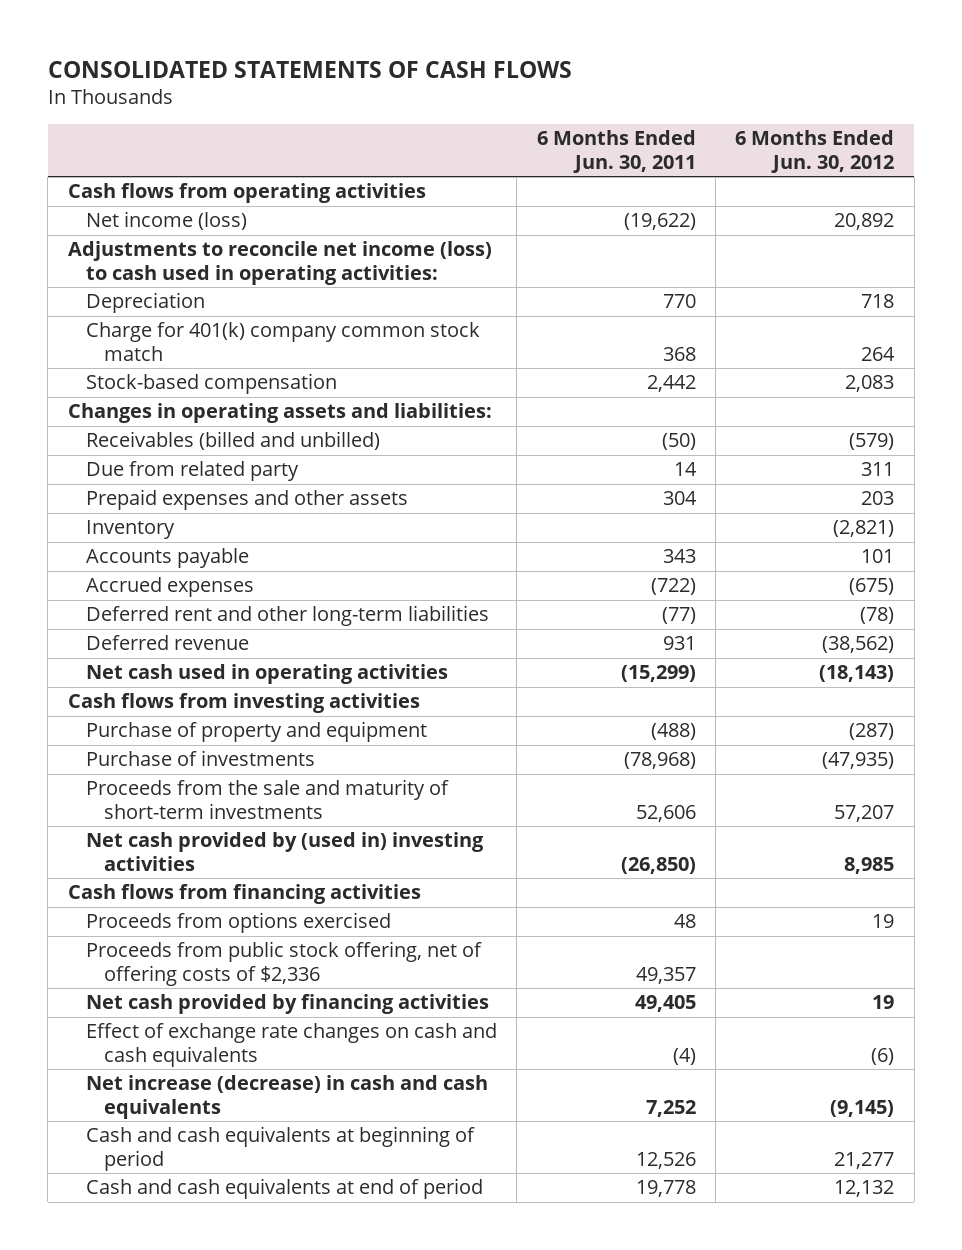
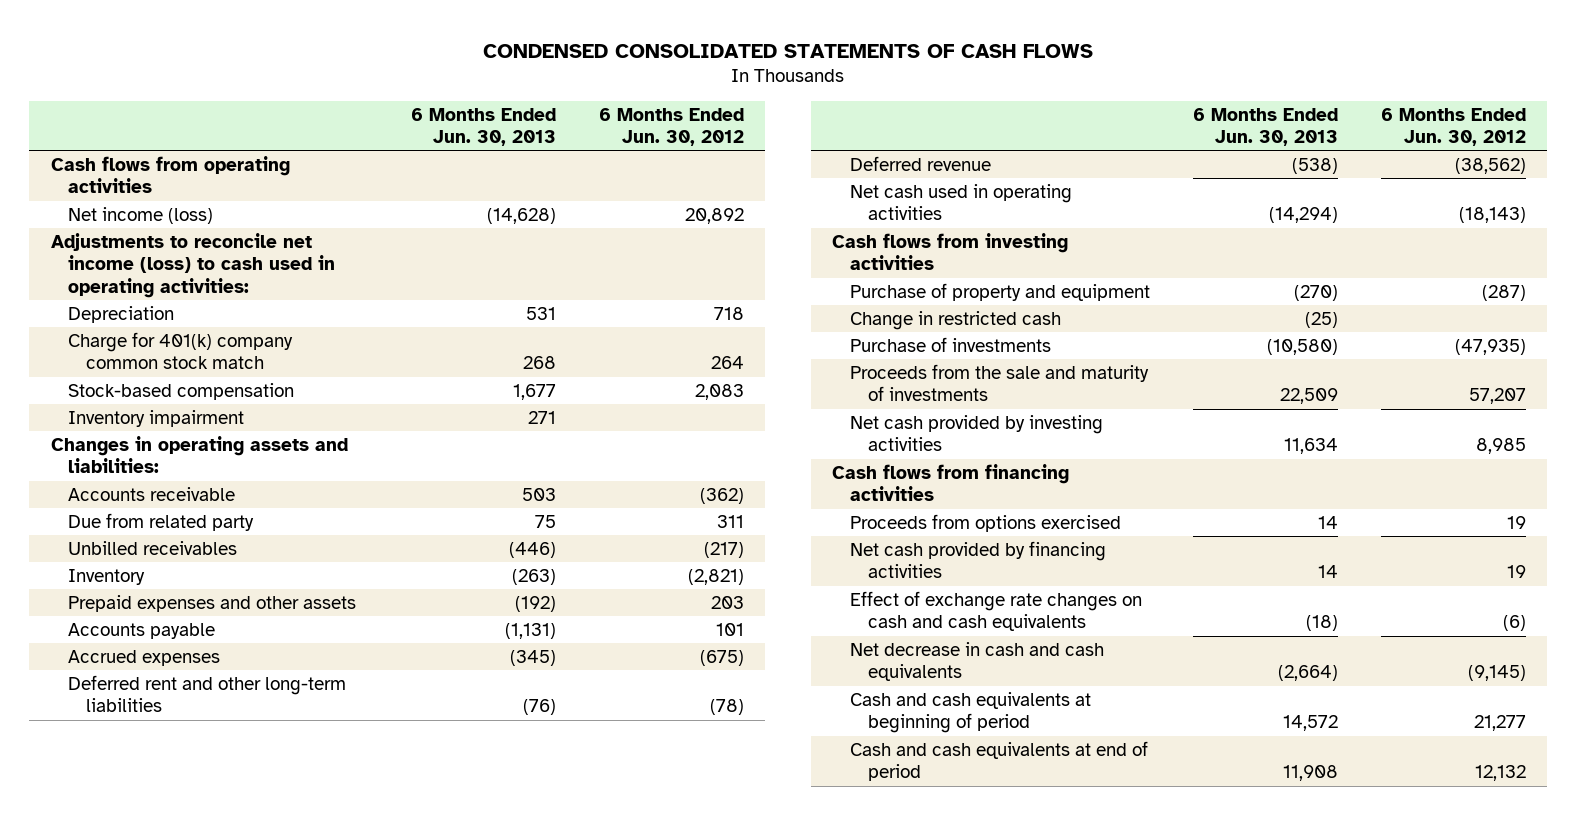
- CONSOLIDATED STATEMENTS OF CASH FLOWS
+ CONDENSED CONSOLIDATED STATEMENTS OF CASH FLOWS
- | 6 Months Ended Jun. 30, 2011 | 6 Months Ended Jun. 30, 2012
+ | 6 Months Ended Jun. 30, 2013 | 6 Months Ended Jun. 30, 2012
+ Inventory impairment | 271 |
- Receivables (billed and unbilled) | (50) | (579)
+ Accounts receivable | 503 | (362)
+ Unbilled receivables | (446) | (217)
moved down: Prepaid expenses and other assets | (192) | 203
+ Change in restricted cash | (25) |
- Proceeds from the sale and maturity of short-term investments | 52,606 | 57,207
- Net cash provided by (used in) investing activities | (26,850) | 8,985
+ Proceeds from the sale and maturity of investments | 22,509 | 57,207
+ Net cash provided by investing activities | 11,634 | 8,985
- Proceeds from public stock offering, net of offering costs of $2,336 | 49,357 |
- Net increase (decrease) in cash and cash equivalents | 7,252 | (9,145)
+ Net decrease in cash and cash equivalents | (2,664) | (9,145)

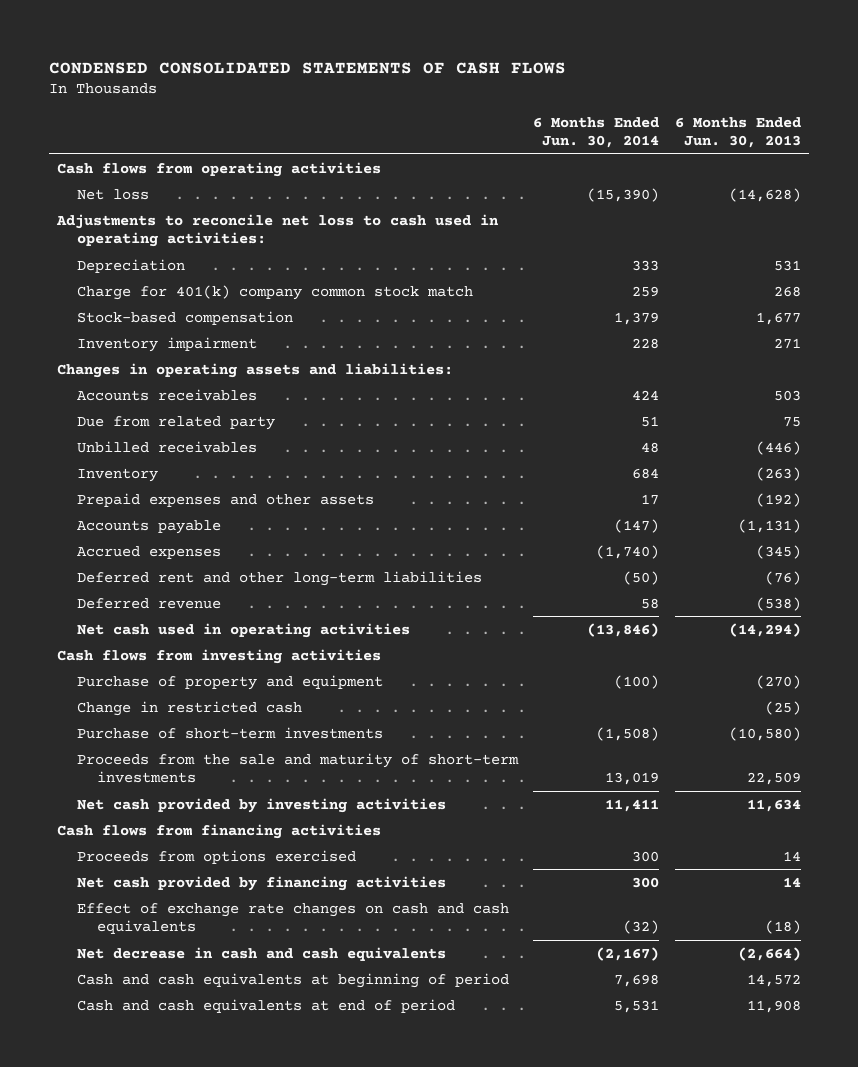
- | 6 Months Ended Jun. 30, 2013 | 6 Months Ended Jun. 30, 2012
+ | 6 Months Ended Jun. 30, 2014 | 6 Months Ended Jun. 30, 2013
- Net income (loss) | (14,628) | 20,892
- Adjustments to reconcile net income (loss) to cash used in operating activities:
+ Net loss | (15,390) | (14,628)
+ Adjustments to reconcile net loss to cash used in operating activities:
- Accounts receivable | 503 | (362)
+ Accounts receivables | 424 | 503
- Purchase of investments | (10,580) | (47,935)
- Proceeds from the sale and maturity of investments | 22,509 | 57,207
+ Purchase of short-term investments | (1,508) | (10,580)
+ Proceeds from the sale and maturity of short-term investments | 13,019 | 22,509

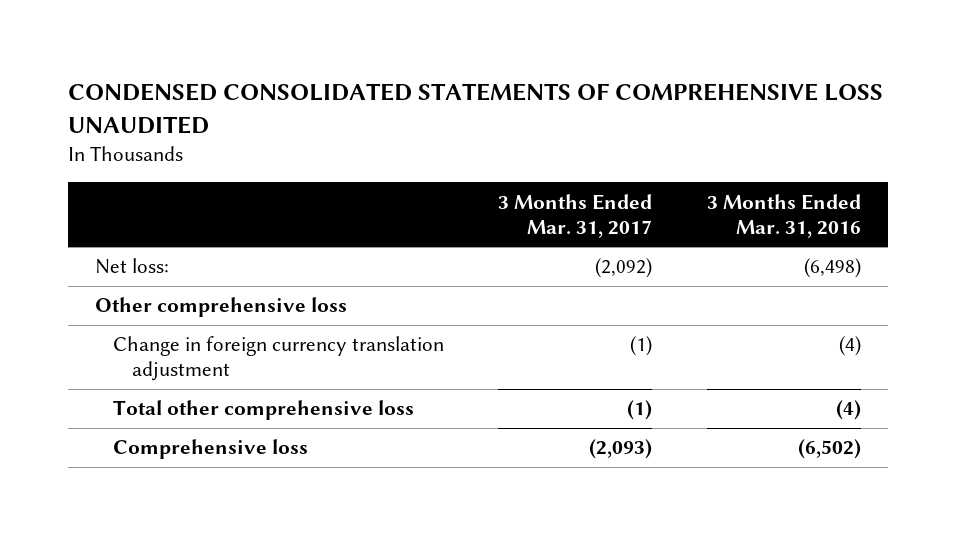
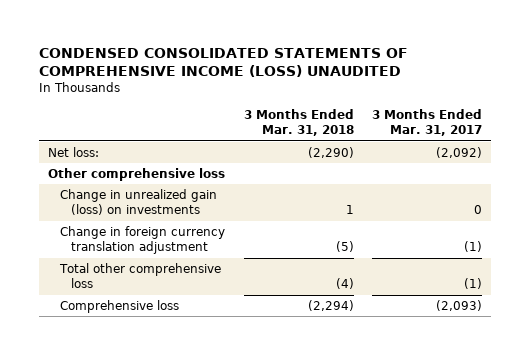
- CONDENSED CONSOLIDATED STATEMENTS OF COMPREHENSIVE LOSS UNAUDITED
+ CONDENSED CONSOLIDATED STATEMENTS OF COMPREHENSIVE INCOME (LOSS) UNAUDITED
- | 3 Months Ended Mar. 31, 2017 | 3 Months Ended Mar. 31, 2016
+ | 3 Months Ended Mar. 31, 2018 | 3 Months Ended Mar. 31, 2017
+ Change in unrealized gain (loss) on investments | 1 | 0

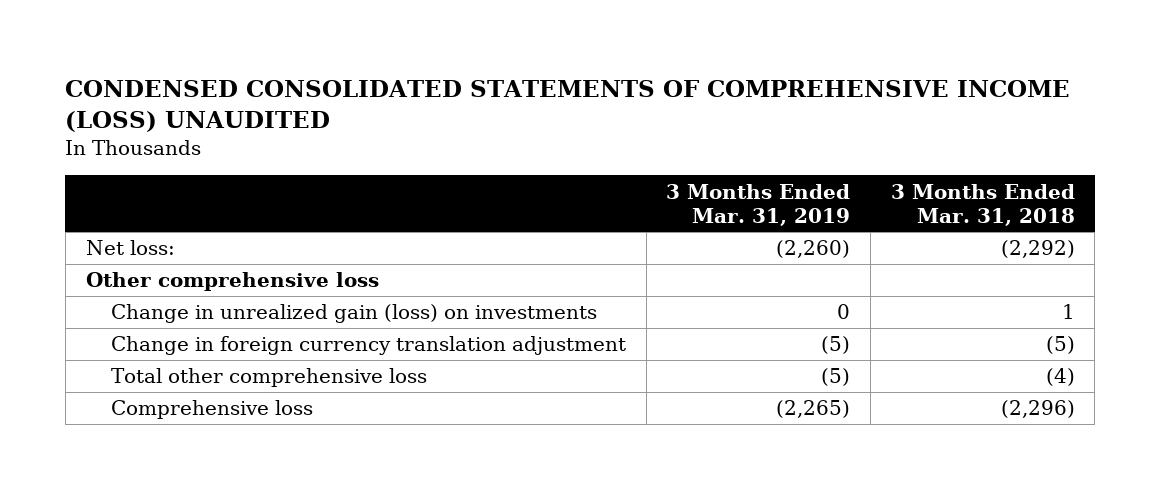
- | 3 Months Ended Mar. 31, 2018 | 3 Months Ended Mar. 31, 2017
+ | 3 Months Ended Mar. 31, 2019 | 3 Months Ended Mar. 31, 2018
- Net loss: | (2,290) | (2,092)
+ Net loss: | (2,260) | (2,292)
- Comprehensive loss | (2,294) | (2,093)
+ Comprehensive loss | (2,265) | (2,296)

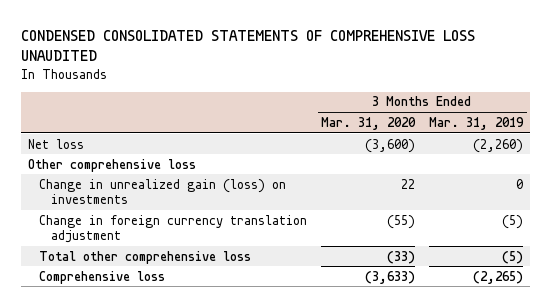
- CONDENSED CONSOLIDATED STATEMENTS OF COMPREHENSIVE INCOME (LOSS) UNAUDITED
+ CONDENSED CONSOLIDATED STATEMENTS OF COMPREHENSIVE LOSS UNAUDITED
- | 3 Months Ended Mar. 31, 2019 | 3 Months Ended Mar. 31, 2018
+ | 3 Months Ended Mar. 31, 2020 | 3 Months Ended Mar. 31, 2019
- Net loss: | (2,260) | (2,292)
+ Net loss | (3,600) | (2,260)

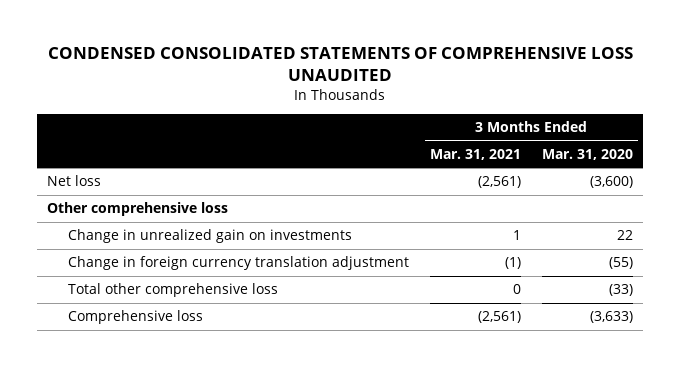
- | 3 Months Ended Mar. 31, 2020 | 3 Months Ended Mar. 31, 2019
+ | 3 Months Ended Mar. 31, 2021 | 3 Months Ended Mar. 31, 2020
- Change in unrealized gain (loss) on investments | 22 | 0
+ Change in unrealized gain on investments | 1 | 22

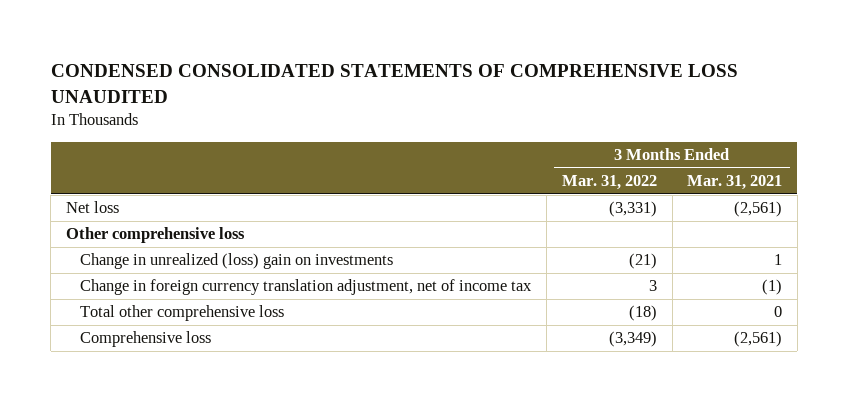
- | 3 Months Ended Mar. 31, 2021 | 3 Months Ended Mar. 31, 2020
+ | 3 Months Ended Mar. 31, 2022 | 3 Months Ended Mar. 31, 2021
- Change in unrealized gain on investments | 1 | 22
- Change in foreign currency translation adjustment | (1) | (55)
+ Change in unrealized (loss) gain on investments | (21) | 1
+ Change in foreign currency translation adjustment, net of income tax | 3 | (1)

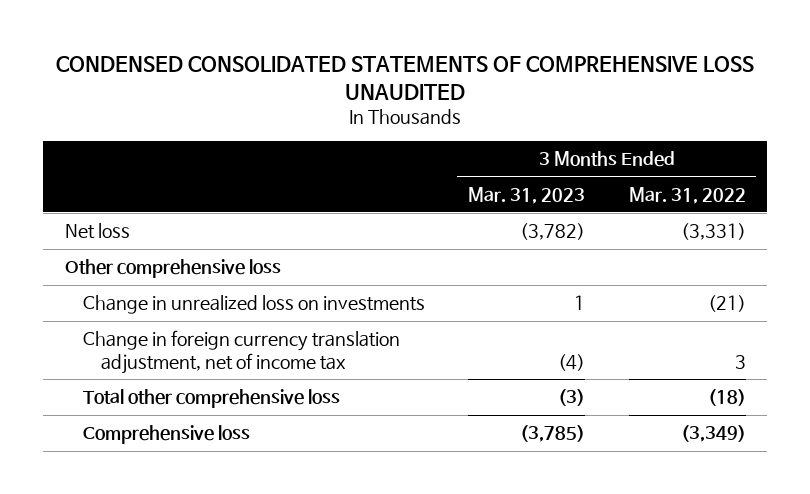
- | 3 Months Ended Mar. 31, 2022 | 3 Months Ended Mar. 31, 2021
+ | 3 Months Ended Mar. 31, 2023 | 3 Months Ended Mar. 31, 2022
- Change in unrealized (loss) gain on investments | (21) | 1
+ Change in unrealized loss on investments | 1 | (21)

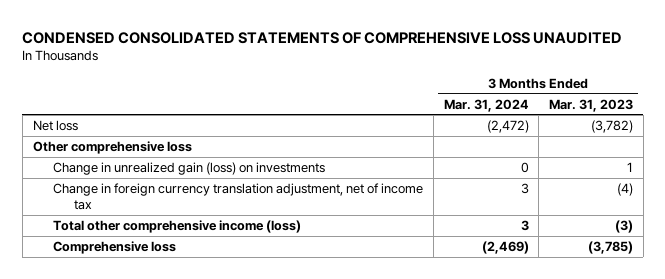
- | 3 Months Ended Mar. 31, 2023 | 3 Months Ended Mar. 31, 2022
+ | 3 Months Ended Mar. 31, 2024 | 3 Months Ended Mar. 31, 2023
- Change in unrealized loss on investments | 1 | (21)
+ Change in unrealized gain (loss) on investments | 0 | 1
- Total other comprehensive loss | (3) | (18)
+ Total other comprehensive income (loss) | 3 | (3)

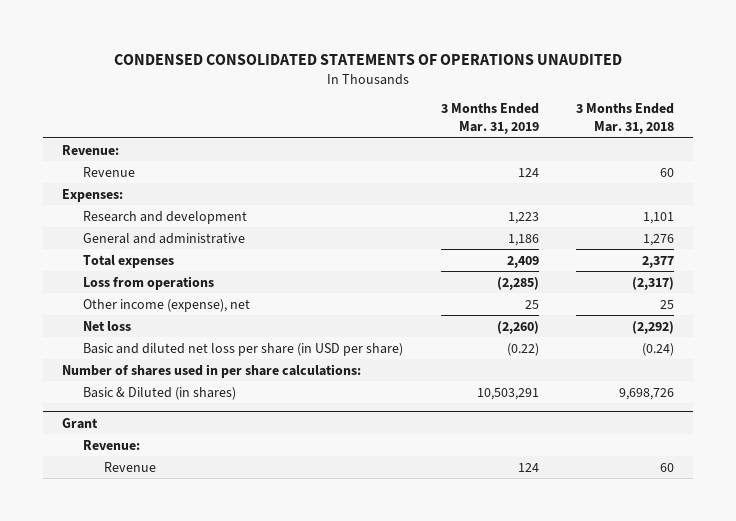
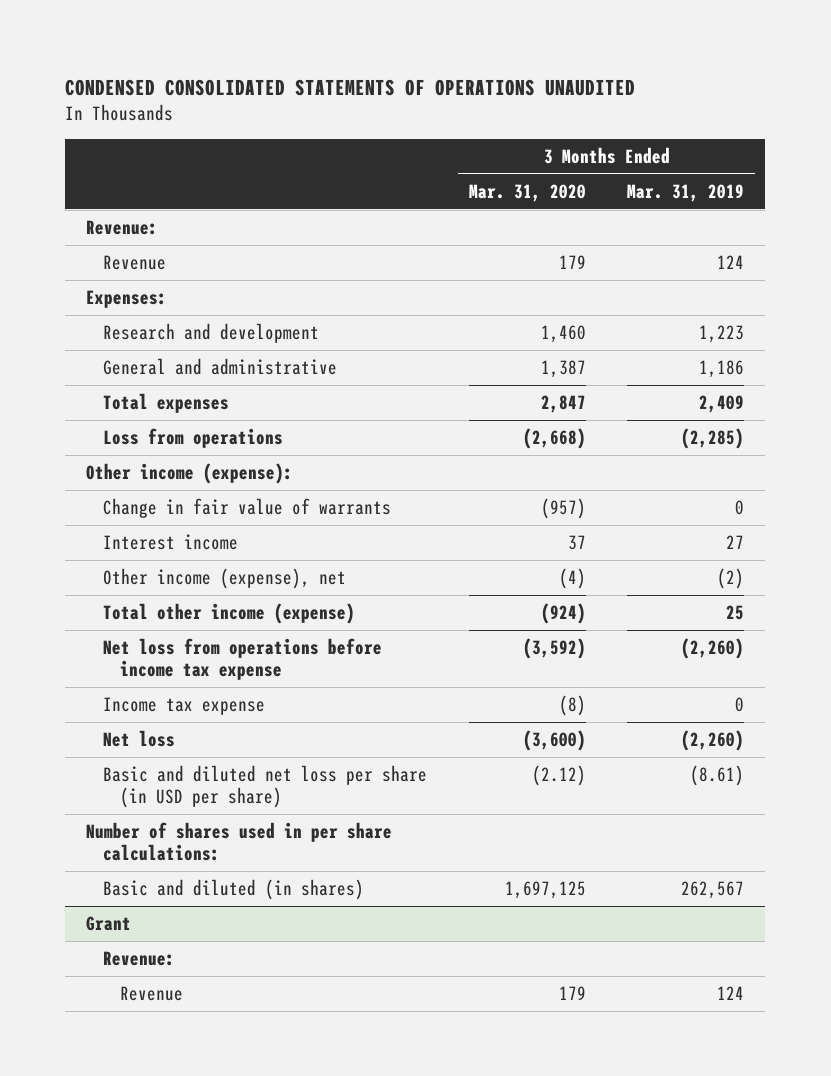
- | 3 Months Ended Mar. 31, 2019 | 3 Months Ended Mar. 31, 2018
+ | 3 Months Ended Mar. 31, 2020 | 3 Months Ended Mar. 31, 2019
- Other income (expense), net | 25 | 25
+ Other income (expense):
+ Change in fair value of warrants | (957) | 0
+ Interest income | 37 | 27
+ Other income (expense), net | (4) | (2)
+ Total other income (expense) | (924) | 25
+ Net loss from operations before income tax expense | (3,592) | (2,260)
+ Income tax expense | (8) | 0
- Basic and diluted net loss per share (in USD per share) | (0.22) | (0.24)
+ Basic and diluted net loss per share (in USD per share) | (2.12) | (8.61)
- Basic & Diluted (in shares) | 10,503,291 | 9,698,726
+ Basic and diluted (in shares) | 1,697,125 | 262,567

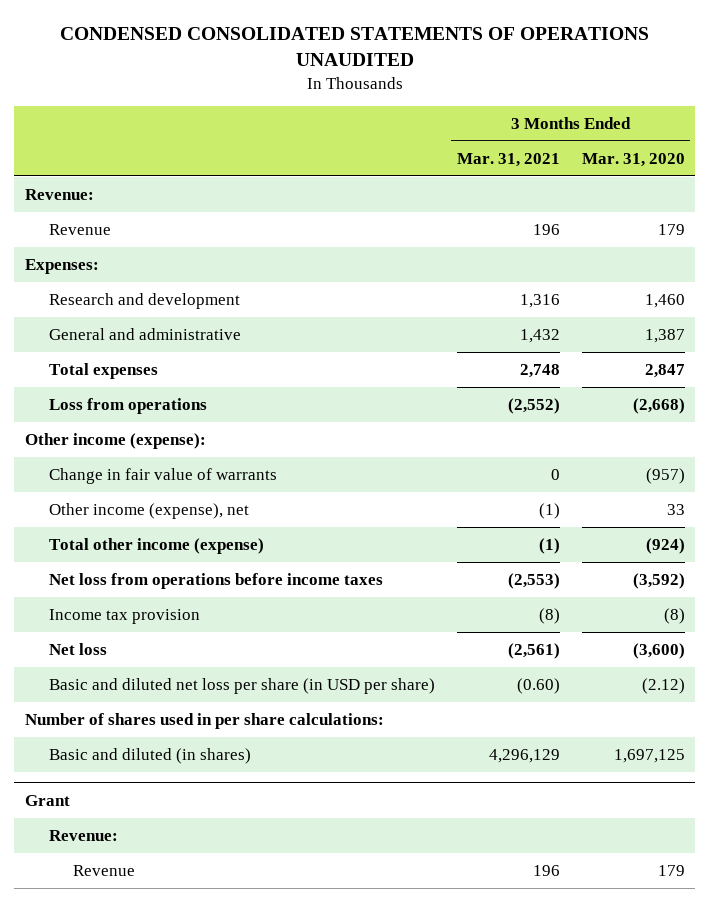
- | 3 Months Ended Mar. 31, 2020 | 3 Months Ended Mar. 31, 2019
+ | 3 Months Ended Mar. 31, 2021 | 3 Months Ended Mar. 31, 2020
- Interest income | 37 | 27
- Other income (expense), net | (4) | (2)
+ Other income (expense), net | (1) | 33
- Net loss from operations before income tax expense | (3,592) | (2,260)
- Income tax expense | (8) | 0
+ Net loss from operations before income taxes | (2,553) | (3,592)
+ Income tax provision | (8) | (8)

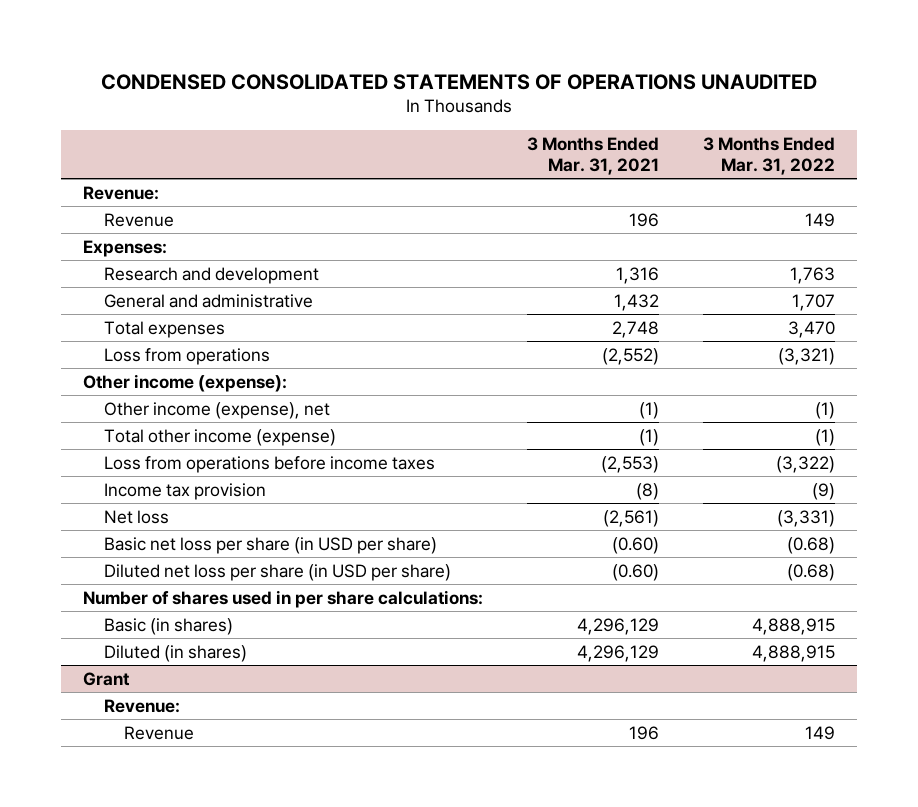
- | 3 Months Ended Mar. 31, 2021 | 3 Months Ended Mar. 31, 2020
+ | 3 Months Ended Mar. 31, 2021 | 3 Months Ended Mar. 31, 2022
- Change in fair value of warrants | 0 | (957)
- Net loss from operations before income taxes | (2,553) | (3,592)
+ Loss from operations before income taxes | (2,553) | (3,322)
- Basic and diluted net loss per share (in USD per share) | (0.60) | (2.12)
+ Basic net loss per share (in USD per share) | (0.60) | (0.68)
+ Diluted net loss per share (in USD per share) | (0.60) | (0.68)
- Basic and diluted (in shares) | 4,296,129 | 1,697,125
+ Basic (in shares) | 4,296,129 | 4,888,915
+ Diluted (in shares) | 4,296,129 | 4,888,915

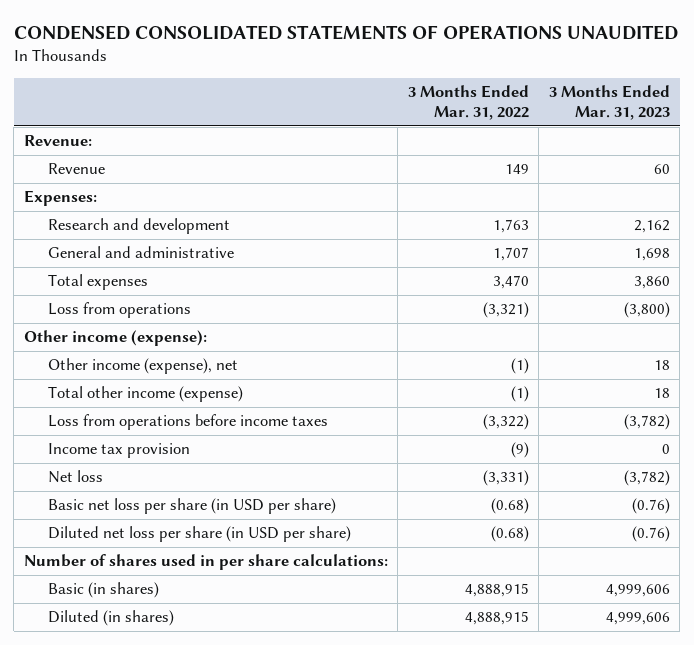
- | 3 Months Ended Mar. 31, 2021 | 3 Months Ended Mar. 31, 2022
+ | 3 Months Ended Mar. 31, 2022 | 3 Months Ended Mar. 31, 2023
- Grant
- Revenue:
- Revenue | 196 | 149

